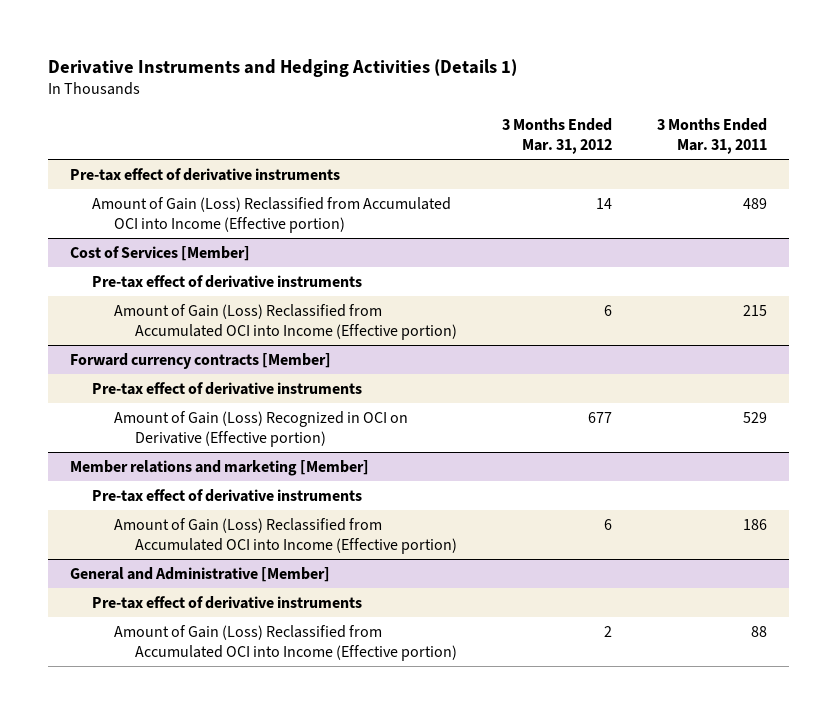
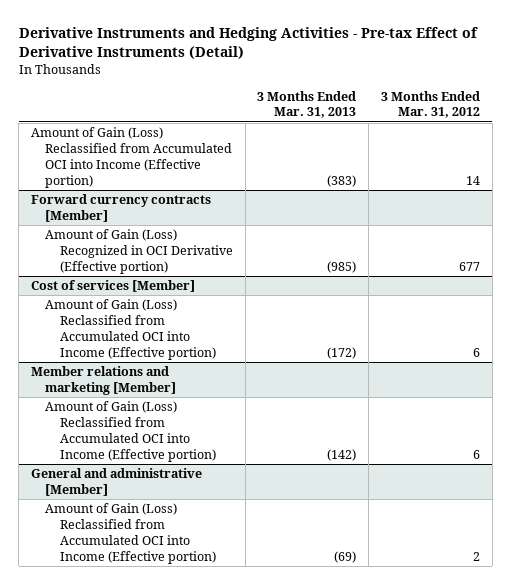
- Derivative Instruments and Hedging Activities (Details 1)
+ Derivative Instruments and Hedging Activities - Pre-tax Effect of Derivative Instruments (Detail)
- | 3 Months Ended Mar. 31, 2012 | 3 Months Ended Mar. 31, 2011
+ | 3 Months Ended Mar. 31, 2013 | 3 Months Ended Mar. 31, 2012
- Pre-tax effect of derivative instruments
- Cost of Services [Member]
- Pre-tax effect of derivative instruments
- Amount of Gain (Loss) Reclassified from Accumulated OCI into Income (Effective portion) | 6 | 215
@ Forward currency contracts [Member]
- Pre-tax effect of derivative instruments
- Amount of Gain (Loss) Recognized in OCI on Derivative (Effective portion) | 677 | 529
+ Amount of Gain (Loss) Recognized in OCI Derivative (Effective portion) | (985) | 677
+ Cost of services [Member]
+ Amount of Gain (Loss) Reclassified from Accumulated OCI into Income (Effective portion) | (172) | 6
@ Member relations and marketing [Member]
- Pre-tax effect of derivative instruments
- General and Administrative [Member]
- Pre-tax effect of derivative instruments
+ General and administrative [Member]

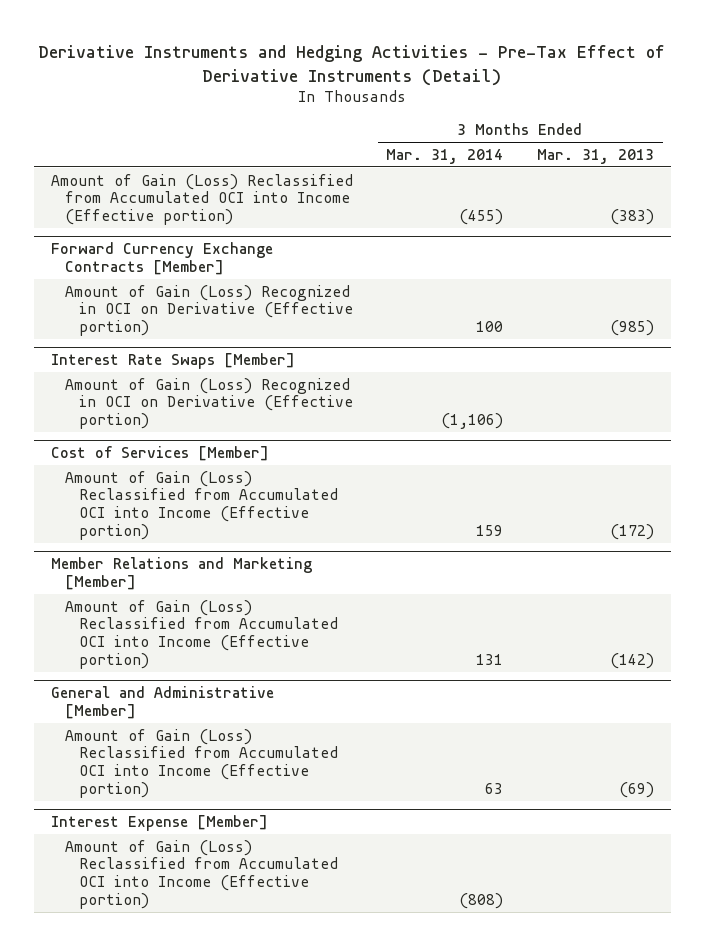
- Derivative Instruments and Hedging Activities - Pre-tax Effect of Derivative Instruments (Detail)
+ Derivative Instruments and Hedging Activities - Pre-Tax Effect of Derivative Instruments (Detail)
- | 3 Months Ended Mar. 31, 2013 | 3 Months Ended Mar. 31, 2012
+ | 3 Months Ended Mar. 31, 2014 | 3 Months Ended Mar. 31, 2013
- Forward currency contracts [Member]
- Amount of Gain (Loss) Recognized in OCI Derivative (Effective portion) | (985) | 677
- Cost of services [Member]
+ Forward Currency Exchange Contracts [Member]
+ Amount of Gain (Loss) Recognized in OCI on Derivative (Effective portion) | 100 | (985)
+ Interest Rate Swaps [Member]
+ Amount of Gain (Loss) Recognized in OCI on Derivative (Effective portion) | (1,106) |
+ Cost of Services [Member]
- Member relations and marketing [Member]
+ Member Relations and Marketing [Member]
- General and administrative [Member]
+ General and Administrative [Member]
+ Interest Expense [Member]
+ Amount of Gain (Loss) Reclassified from Accumulated OCI into Income (Effective portion) | (808) |

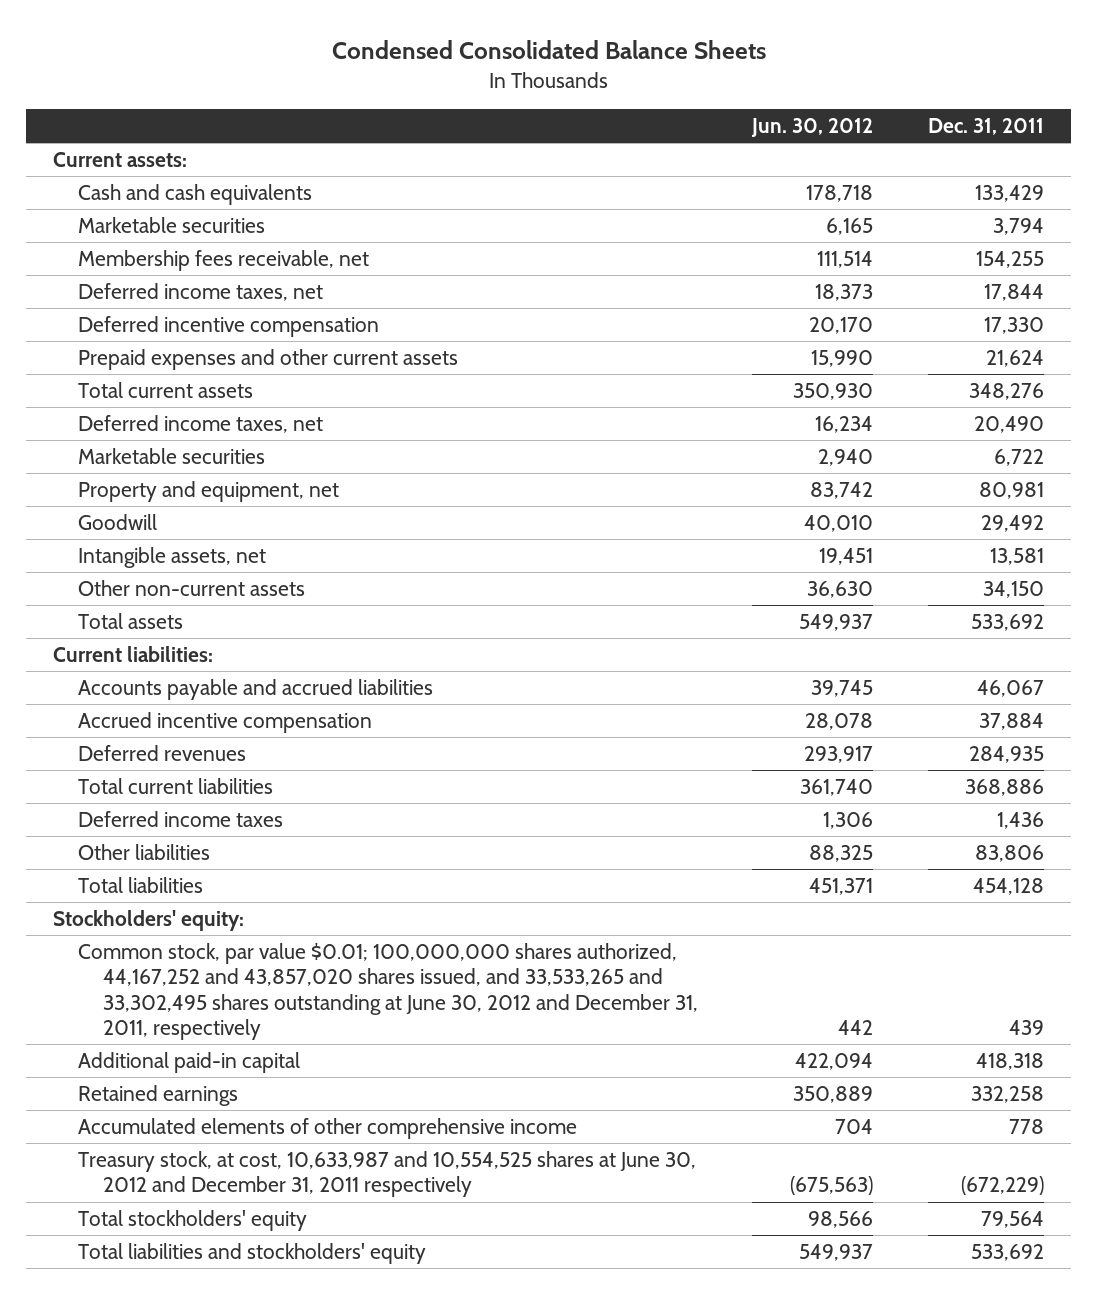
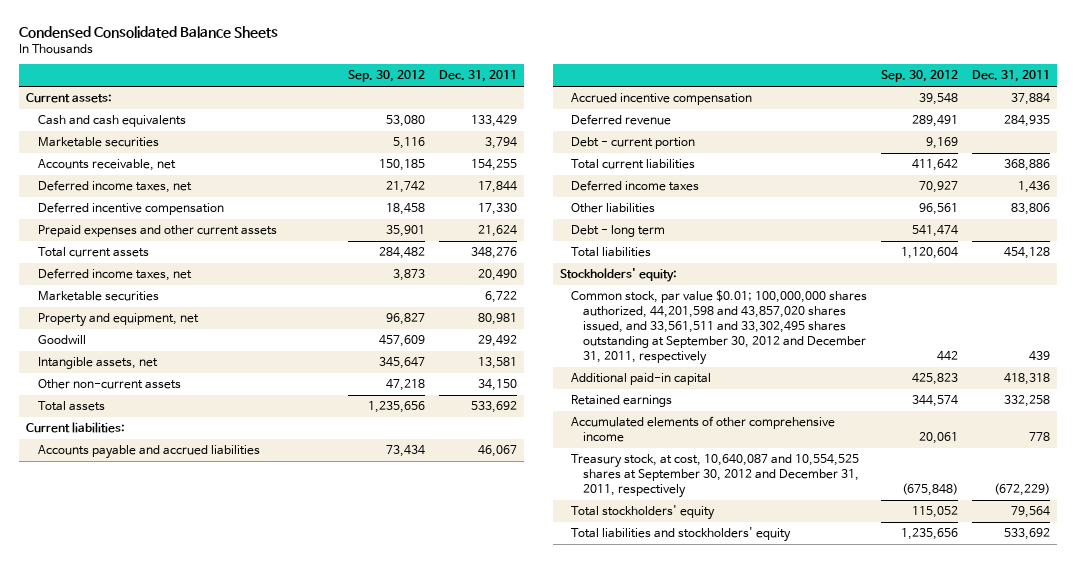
- | Jun. 30, 2012 | Dec. 31, 2011
+ | Sep. 30, 2012 | Dec. 31, 2011
- Membership fees receivable, net | 111,514 | 154,255
+ Accounts receivable, net | 150,185 | 154,255
- Deferred revenues | 293,917 | 284,935
+ Deferred revenue | 289,491 | 284,935
+ Debt - current portion | 9,169 |
+ Debt - long term | 541,474 |
- Common stock, par value $0.01; 100,000,000 shares authorized, 44,167,252 and 43,857,020 shares issued, and 33,533,265 and 33,302,495 shares outstanding at June 30, 2012 and December 31, 2011, respectively | 442 | 439
+ Common stock, par value $0.01; 100,000,000 shares authorized, 44,201,598 and 43,857,020 shares issued, and 33,561,511 and 33,302,495 shares outstanding at September 30, 2012 and December 31, 2011, respectively | 442 | 439
- Treasury stock, at cost, 10,633,987 and 10,554,525 shares at June 30, 2012 and December 31, 2011 respectively | (675,563) | (672,229)
+ Treasury stock, at cost, 10,640,087 and 10,554,525 shares at September 30, 2012 and December 31, 2011, respectively | (675,848) | (672,229)

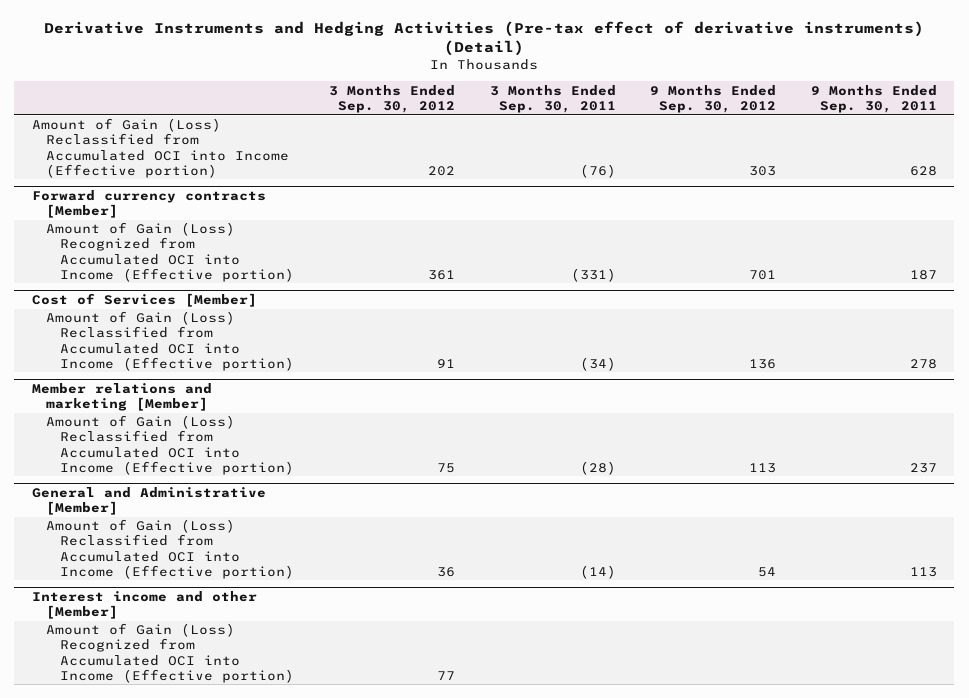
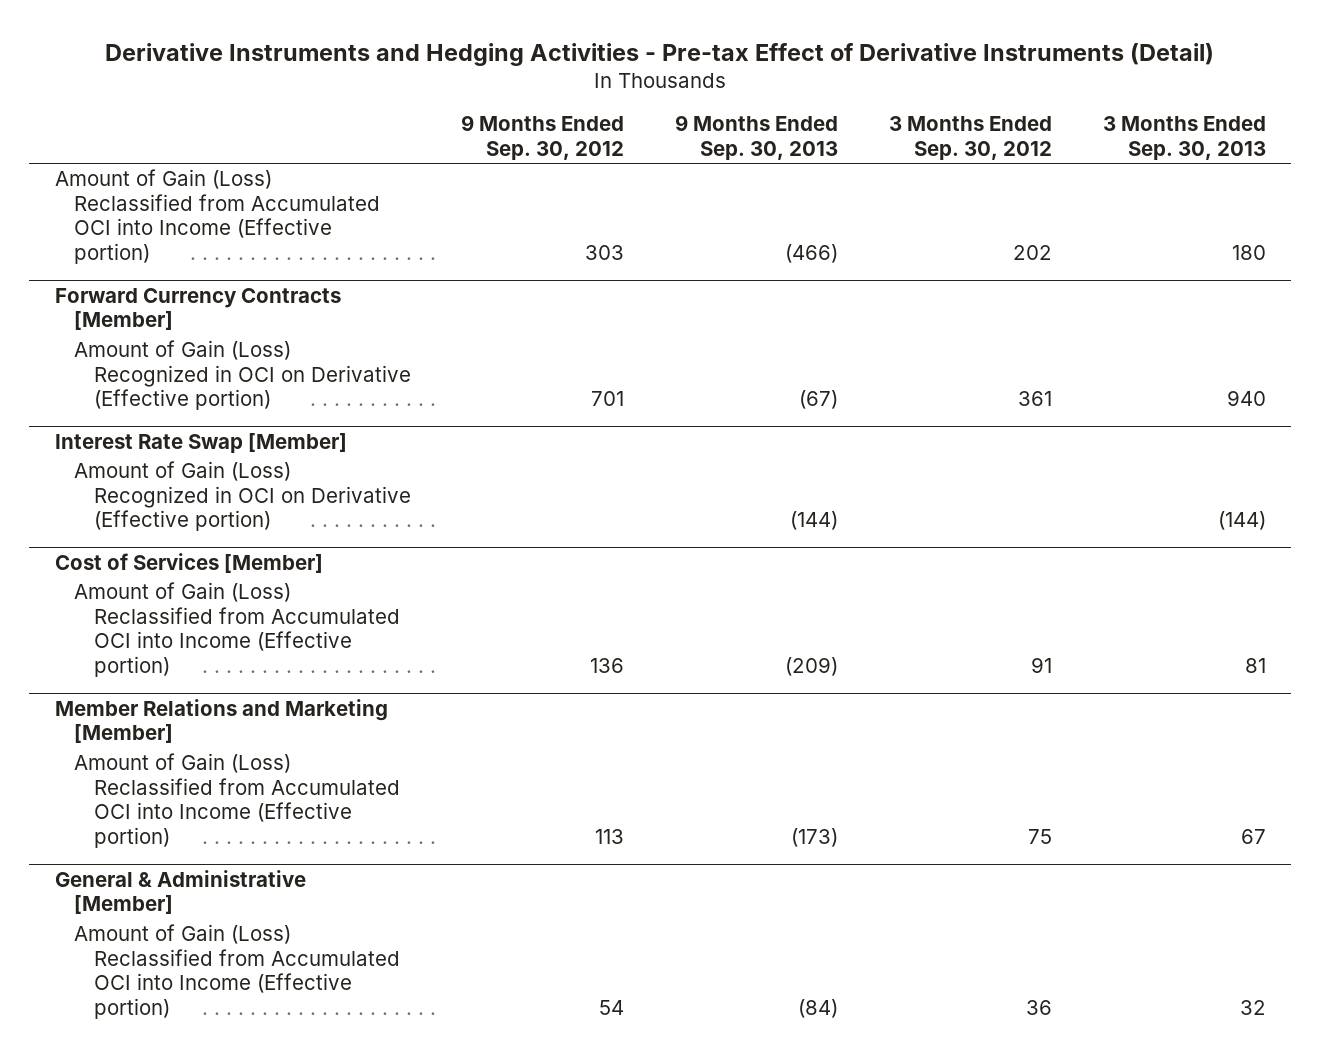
- Derivative Instruments and Hedging Activities (Pre-tax effect of derivative instruments) (Detail)
+ Derivative Instruments and Hedging Activities - Pre-tax Effect of Derivative Instruments (Detail)
- | 3 Months Ended Sep. 30, 2012 | 3 Months Ended Sep. 30, 2011 | 9 Months Ended Sep. 30, 2012 | 9 Months Ended Sep. 30, 2011
+ | 9 Months Ended Sep. 30, 2012 | 9 Months Ended Sep. 30, 2013 | 3 Months Ended Sep. 30, 2012 | 3 Months Ended Sep. 30, 2013
- Forward currency contracts [Member]
- Amount of Gain (Loss) Recognized from Accumulated OCI into Income (Effective portion) | 361 | (331) | 701 | 187
+ Forward Currency Contracts [Member]
+ Amount of Gain (Loss) Recognized in OCI on Derivative (Effective portion) | 701 | (67) | 361 | 940
+ Interest Rate Swap [Member]
+ Amount of Gain (Loss) Recognized in OCI on Derivative (Effective portion) | | (144) | | (144)
- Member relations and marketing [Member]
+ Member Relations and Marketing [Member]
- General and Administrative [Member]
+ General & Administrative [Member]
- Interest income and other [Member]
- Amount of Gain (Loss) Recognized from Accumulated OCI into Income (Effective portion) | 77 | | |

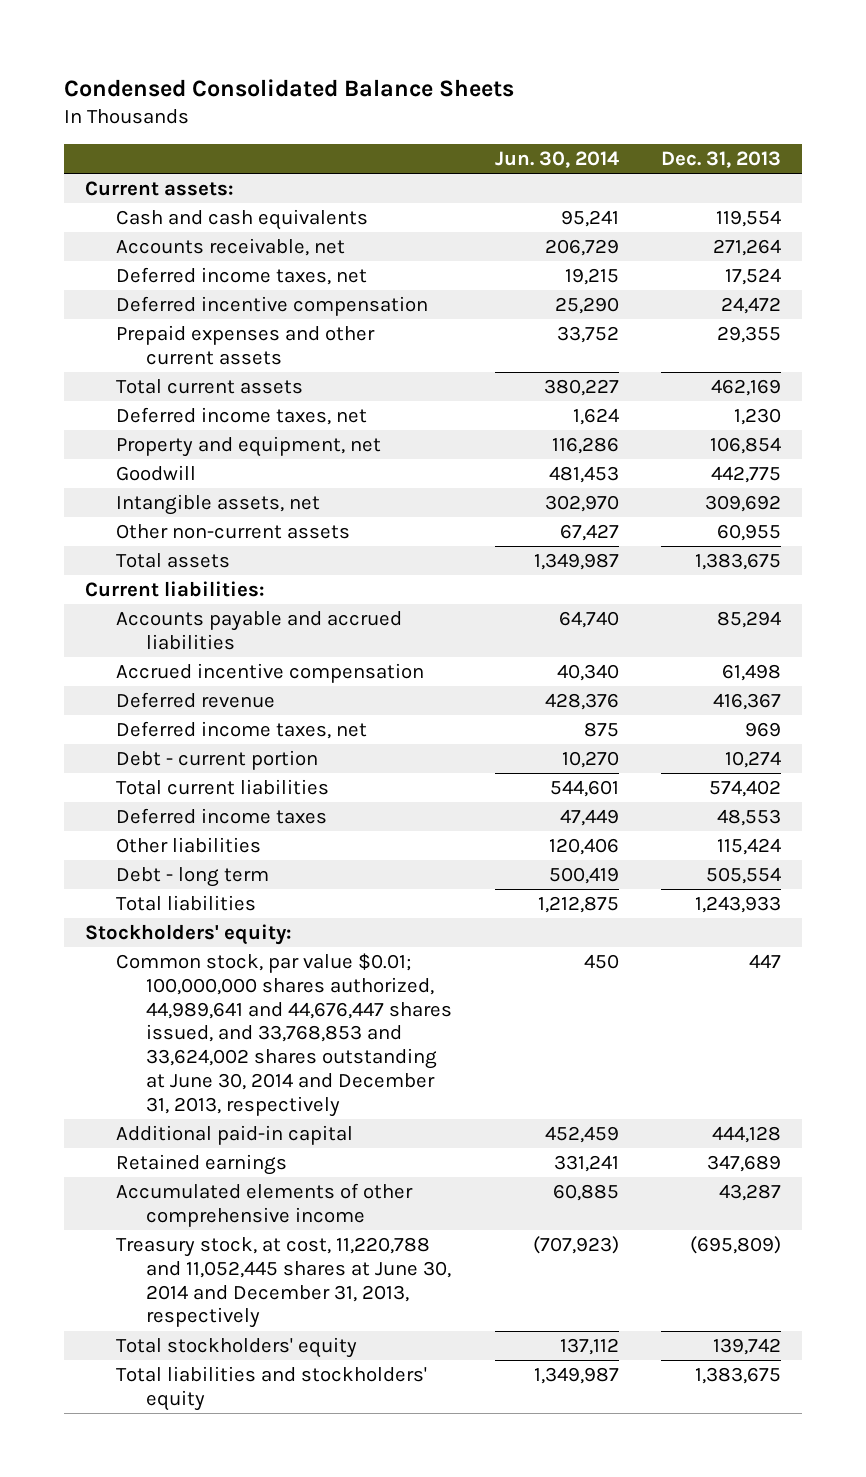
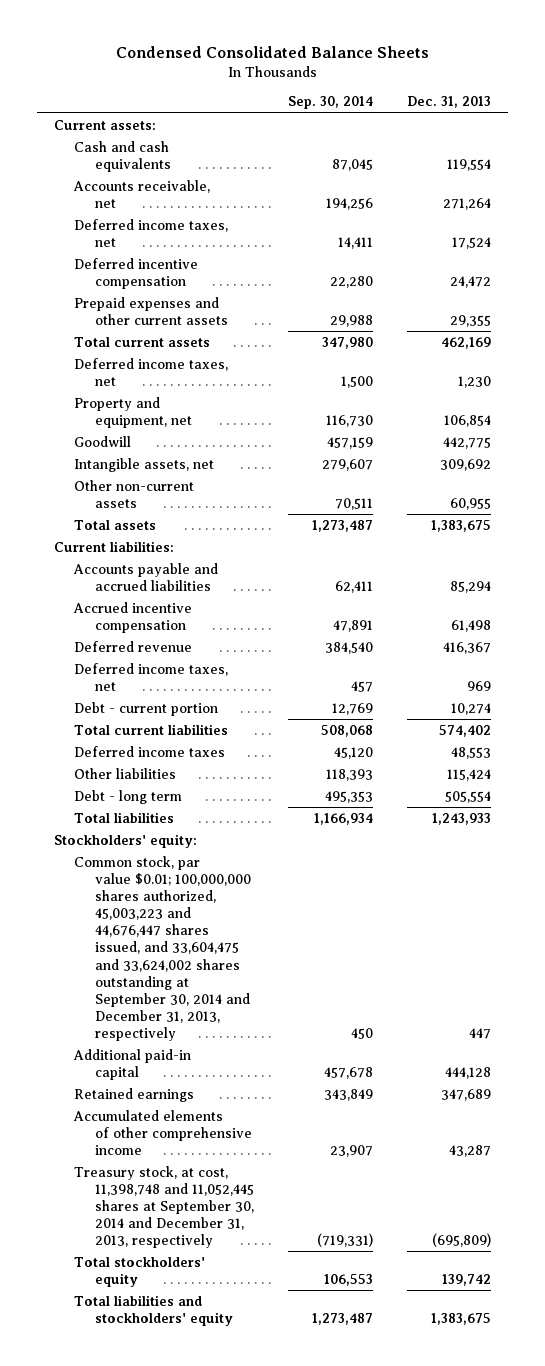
- | Jun. 30, 2014 | Dec. 31, 2013
+ | Sep. 30, 2014 | Dec. 31, 2013
- Common stock, par value $0.01; 100,000,000 shares authorized, 44,989,641 and 44,676,447 shares issued, and 33,768,853 and 33,624,002 shares outstanding at June 30, 2014 and December 31, 2013, respectively | 450 | 447
+ Common stock, par value $0.01; 100,000,000 shares authorized, 45,003,223 and 44,676,447 shares issued, and 33,604,475 and 33,624,002 shares outstanding at September 30, 2014 and December 31, 2013, respectively | 450 | 447
- Treasury stock, at cost, 11,220,788 and 11,052,445 shares at June 30, 2014 and December 31, 2013, respectively | (707,923) | (695,809)
+ Treasury stock, at cost, 11,398,748 and 11,052,445 shares at September 30, 2014 and December 31, 2013, respectively | (719,331) | (695,809)

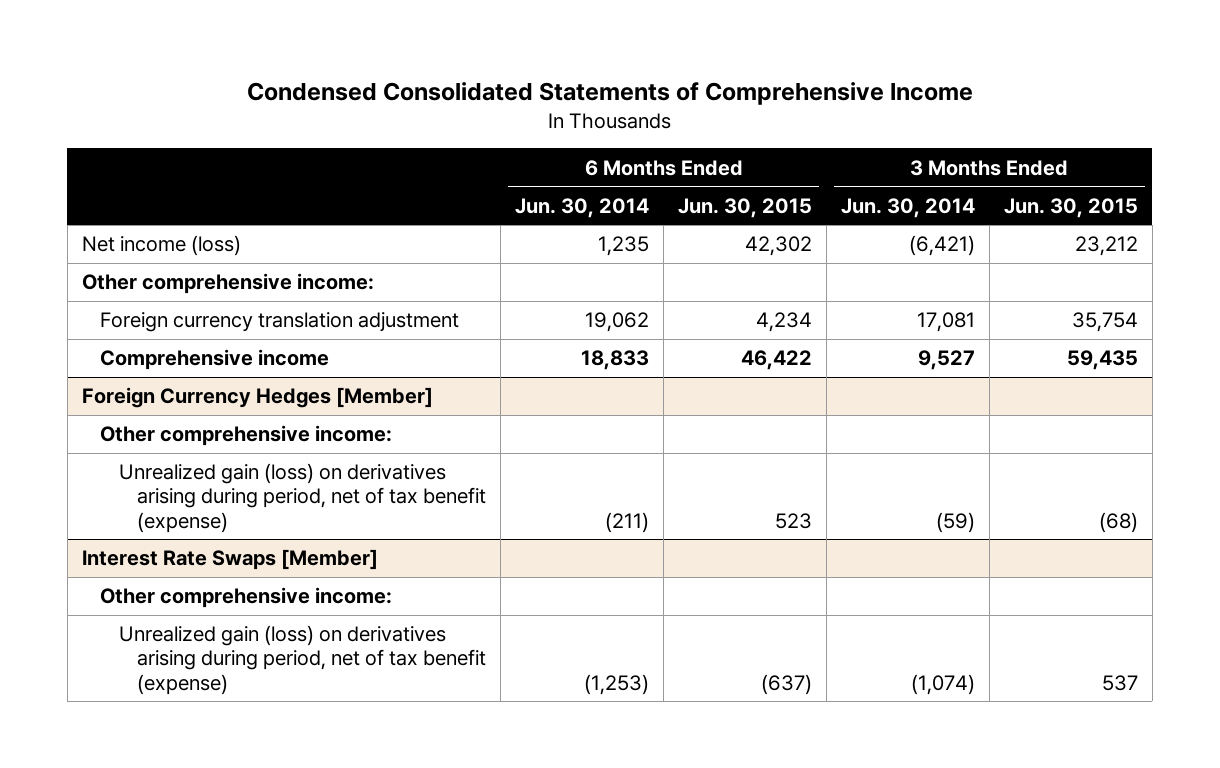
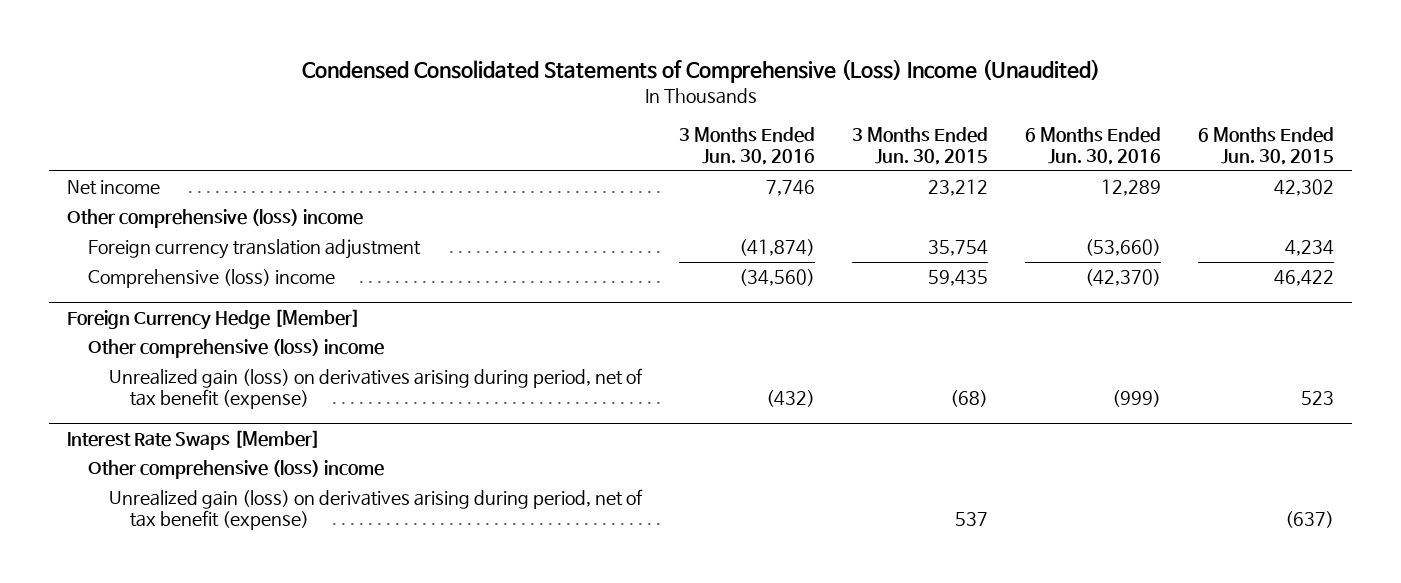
- Condensed Consolidated Statements of Comprehensive Income
+ Condensed Consolidated Statements of Comprehensive (Loss) Income (Unaudited)
- | 6 Months Ended Jun. 30, 2014 | 6 Months Ended Jun. 30, 2015 | 3 Months Ended Jun. 30, 2014 | 3 Months Ended Jun. 30, 2015
+ | 3 Months Ended Jun. 30, 2016 | 3 Months Ended Jun. 30, 2015 | 6 Months Ended Jun. 30, 2016 | 6 Months Ended Jun. 30, 2015
- Net income (loss) | 1,235 | 42,302 | (6,421) | 23,212
- Other comprehensive income:
+ Net income | 7,746 | 23,212 | 12,289 | 42,302
+ Other comprehensive (loss) income
- Comprehensive income | 18,833 | 46,422 | 9,527 | 59,435
- Foreign Currency Hedges [Member]
- Other comprehensive income:
+ Comprehensive (loss) income | (34,560) | 59,435 | (42,370) | 46,422
+ Foreign Currency Hedge [Member]
+ Other comprehensive (loss) income
@ Interest Rate Swaps [Member]
- Other comprehensive income:
+ Other comprehensive (loss) income

